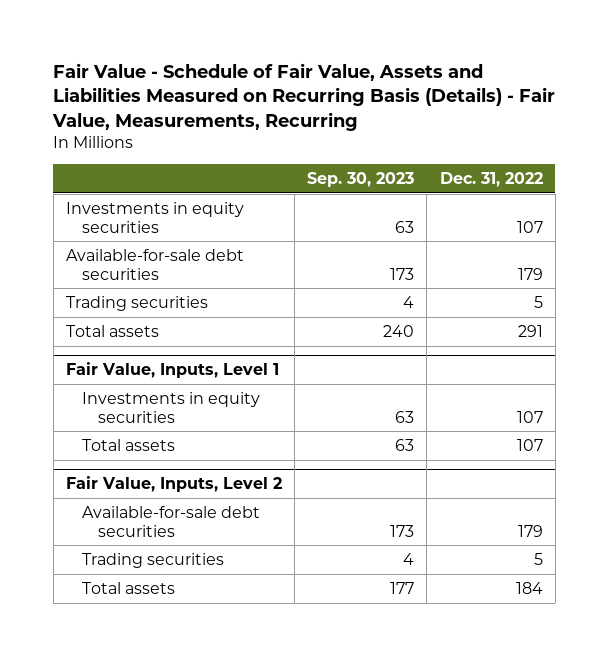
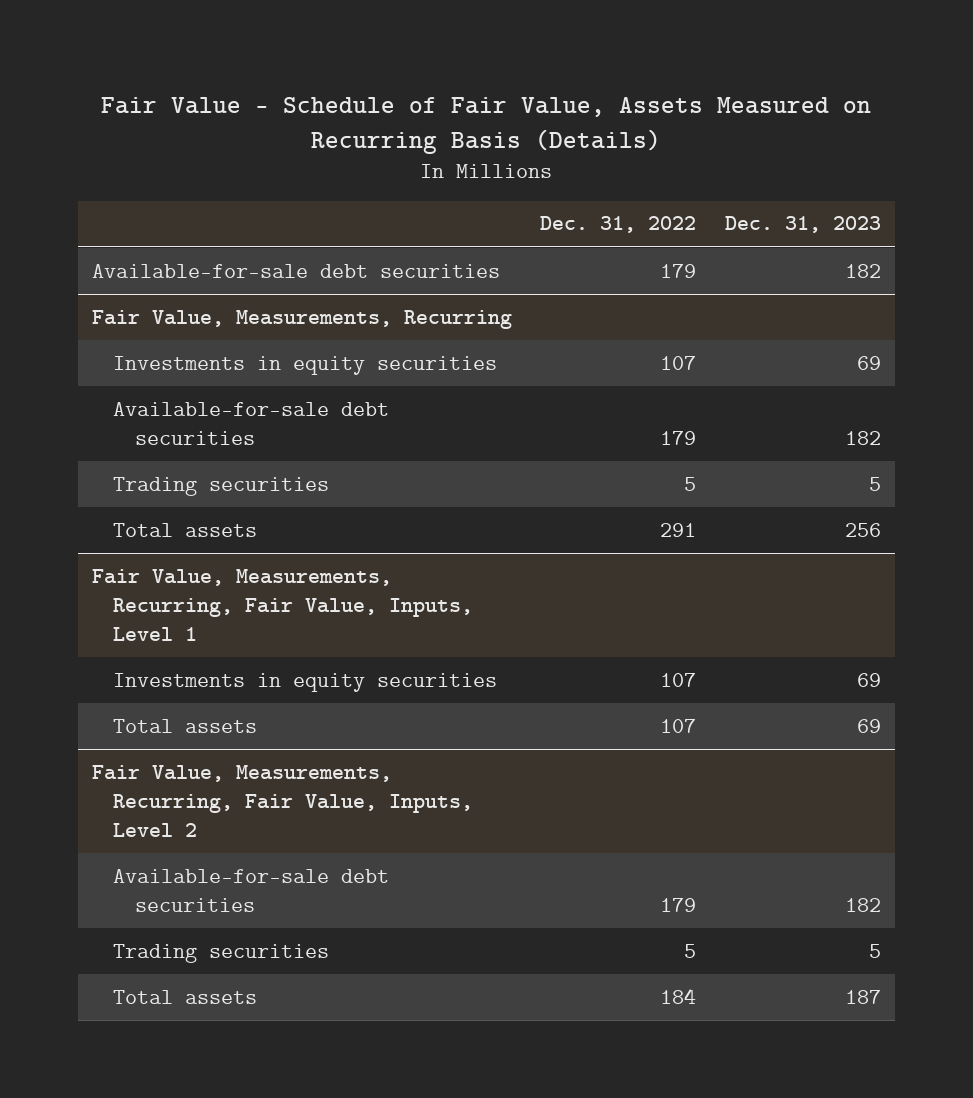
- Fair Value - Schedule of Fair Value, Assets and Liabilities Measured on Recurring Basis (Details) - Fair Value, Measurements, Recurring
+ Fair Value - Schedule of Fair Value, Assets Measured on Recurring Basis (Details)
- | Sep. 30, 2023 | Dec. 31, 2022
+ | Dec. 31, 2022 | Dec. 31, 2023
+ Available-for-sale debt securities | 179 | 182
+ Fair Value, Measurements, Recurring
- Fair Value, Inputs, Level 1
+ Fair Value, Measurements, Recurring, Fair Value, Inputs, Level 1
- Fair Value, Inputs, Level 2
+ Fair Value, Measurements, Recurring, Fair Value, Inputs, Level 2

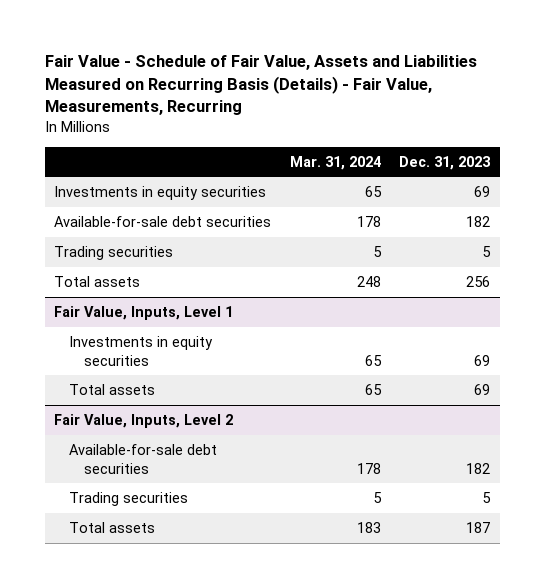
- Fair Value - Schedule of Fair Value, Assets Measured on Recurring Basis (Details)
+ Fair Value - Schedule of Fair Value, Assets and Liabilities Measured on Recurring Basis (Details) - Fair Value, Measurements, Recurring
- | Dec. 31, 2022 | Dec. 31, 2023
+ | Mar. 31, 2024 | Dec. 31, 2023
- Available-for-sale debt securities | 179 | 182
- Fair Value, Measurements, Recurring
- Fair Value, Measurements, Recurring, Fair Value, Inputs, Level 1
+ Fair Value, Inputs, Level 1
- Fair Value, Measurements, Recurring, Fair Value, Inputs, Level 2
+ Fair Value, Inputs, Level 2

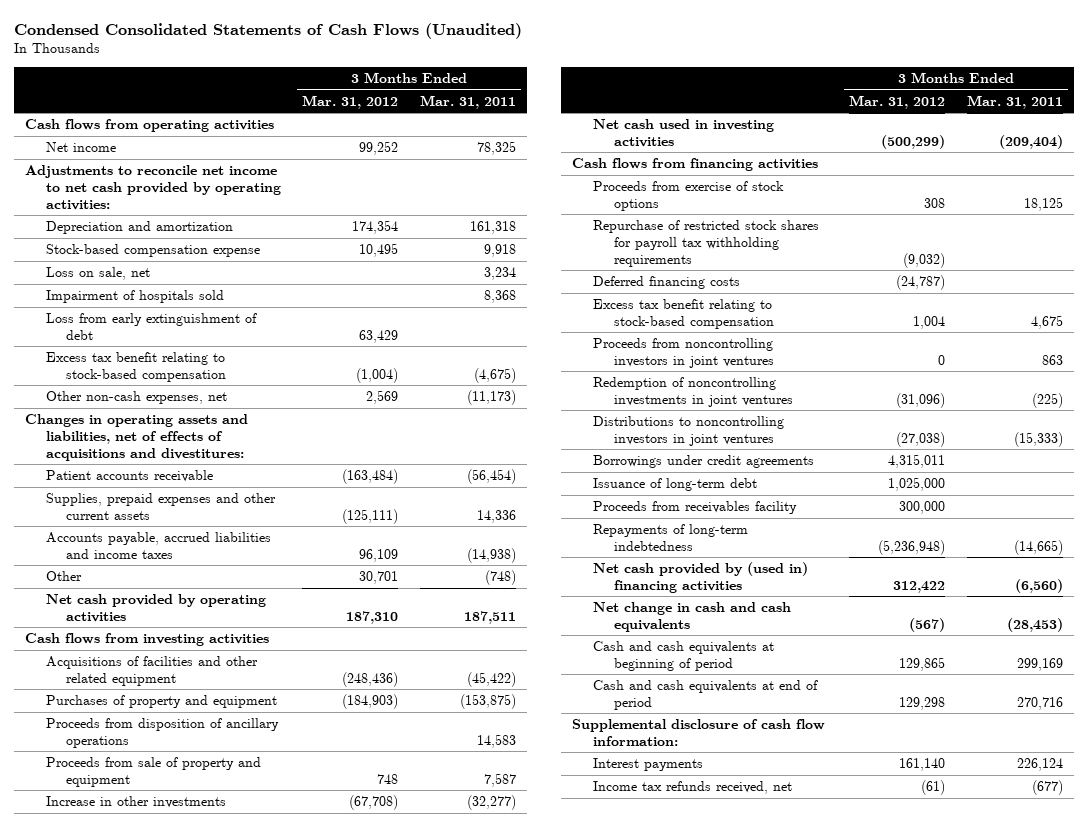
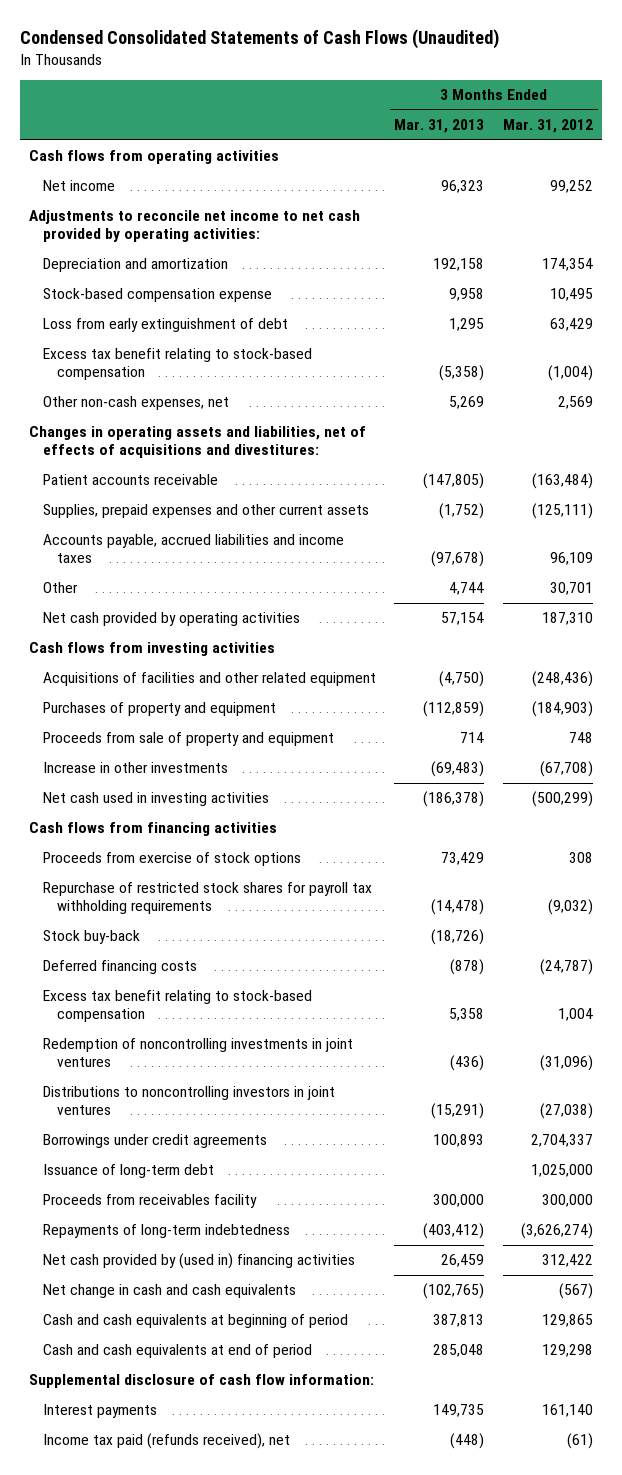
- | 3 Months Ended Mar. 31, 2012 | 3 Months Ended Mar. 31, 2011
+ | 3 Months Ended Mar. 31, 2013 | 3 Months Ended Mar. 31, 2012
- Loss on sale, net | | 3,234
- Impairment of hospitals sold | | 8,368
- Proceeds from disposition of ancillary operations | | 14,583
+ Stock buy-back | (18,726) |
- Proceeds from noncontrolling investors in joint ventures | 0 | 863
- Borrowings under credit agreements | 4,315,011 |
+ Borrowings under credit agreements | 100,893 | 2,704,337
- Repayments of long-term indebtedness | (5,236,948) | (14,665)
+ Repayments of long-term indebtedness | (403,412) | (3,626,274)
- Income tax refunds received, net | (61) | (677)
+ Income tax paid (refunds received), net | (448) | (61)

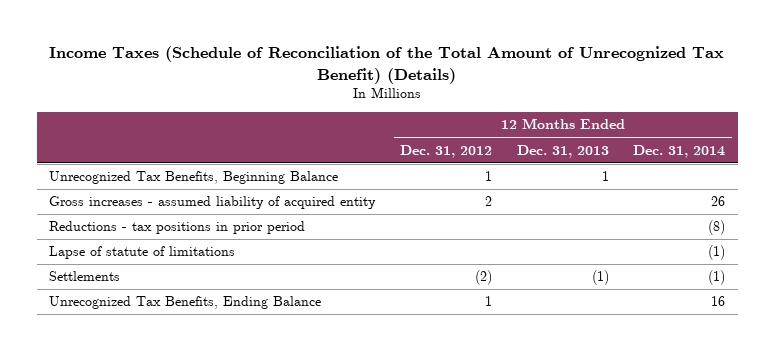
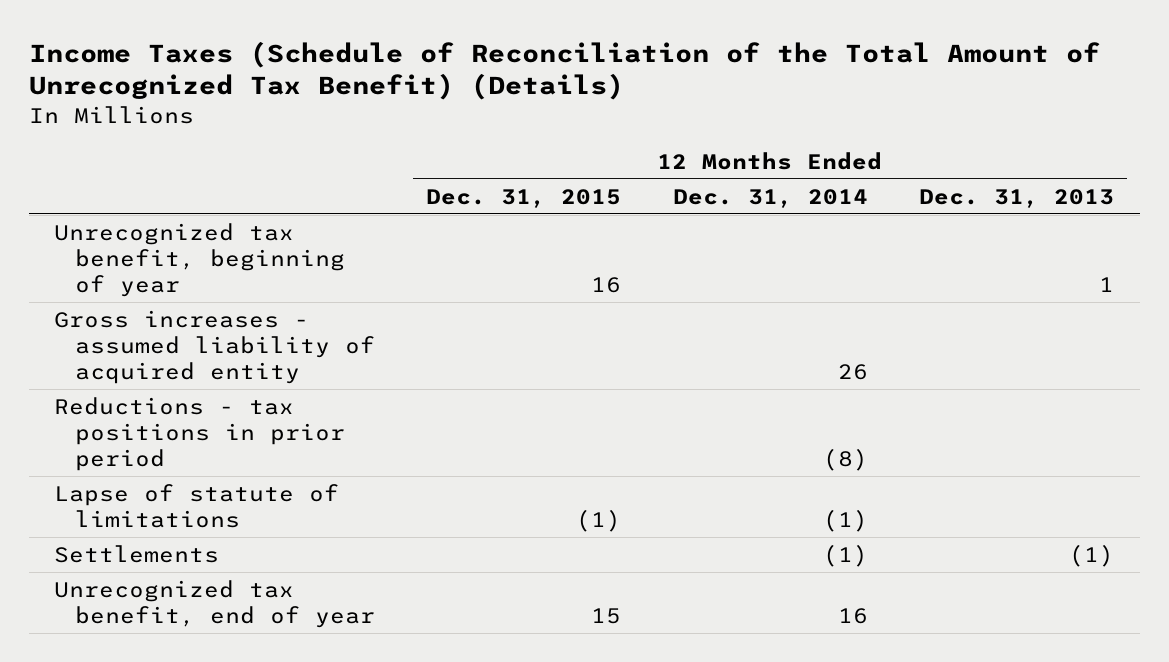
- | 12 Months Ended Dec. 31, 2012 | 12 Months Ended Dec. 31, 2013 | 12 Months Ended Dec. 31, 2014
+ | 12 Months Ended Dec. 31, 2015 | 12 Months Ended Dec. 31, 2014 | 12 Months Ended Dec. 31, 2013
- Unrecognized Tax Benefits, Beginning Balance | 1 | 1 |
+ Unrecognized tax benefit, beginning of year | 16 | | 1
- Unrecognized Tax Benefits, Ending Balance | 1 | | 16
+ Unrecognized tax benefit, end of year | 15 | 16 |

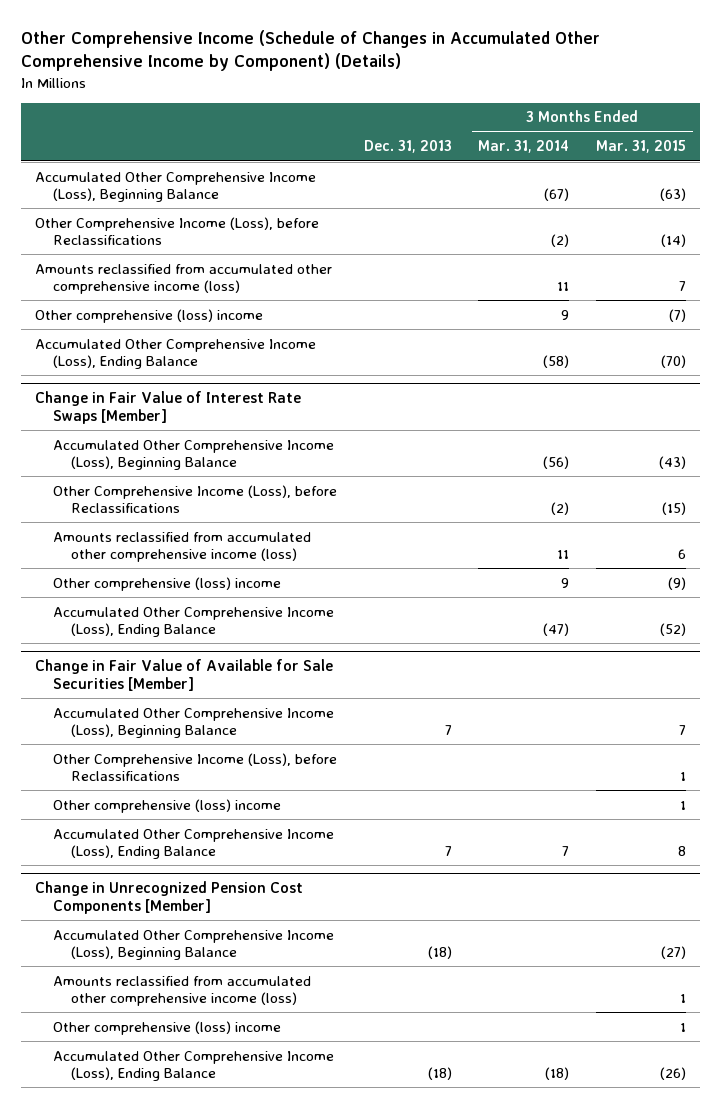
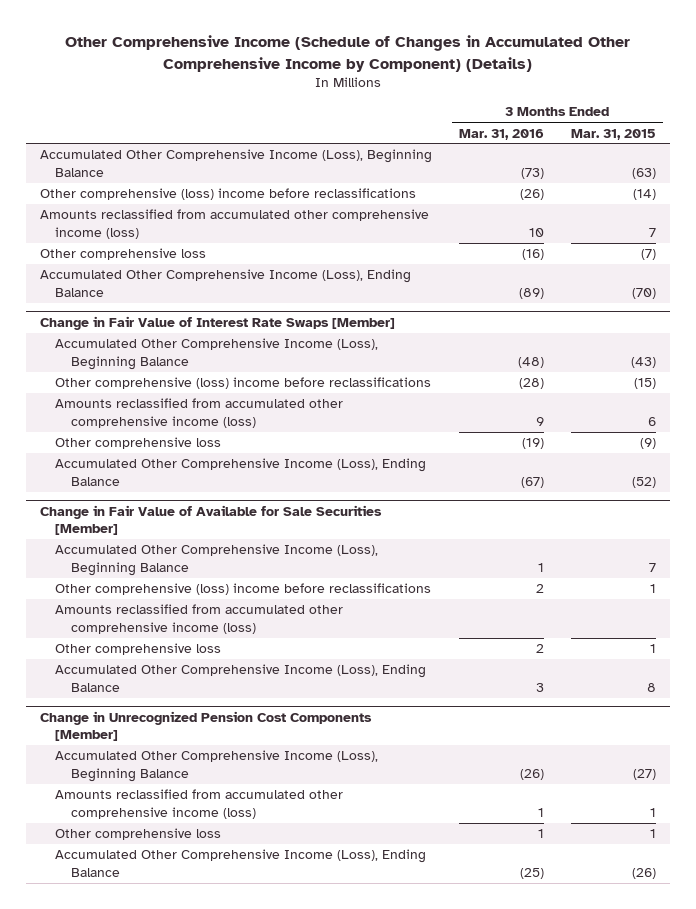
- | Dec. 31, 2013 | 3 Months Ended Mar. 31, 2014 | 3 Months Ended Mar. 31, 2015
+ | 3 Months Ended Mar. 31, 2016 | 3 Months Ended Mar. 31, 2015
- Other Comprehensive Income (Loss), before Reclassifications | | (2) | (14)
+ Other comprehensive (loss) income before reclassifications | (26) | (14)
- Other comprehensive (loss) income | | 9 | (7)
+ Other comprehensive loss | (16) | (7)
@ Change in Fair Value of Interest Rate Swaps [Member]
- Other Comprehensive Income (Loss), before Reclassifications | | (2) | (15)
+ Other comprehensive (loss) income before reclassifications | (28) | (15)
- Other comprehensive (loss) income | | 9 | (9)
+ Other comprehensive loss | (19) | (9)
@ Change in Fair Value of Available for Sale Securities [Member]
- Other Comprehensive Income (Loss), before Reclassifications | | | 1
- Other comprehensive (loss) income | | | 1
+ Other comprehensive (loss) income before reclassifications | 2 | 1
+ Amounts reclassified from accumulated other comprehensive income (loss)
+ Other comprehensive loss | 2 | 1
@ Change in Unrecognized Pension Cost Components [Member]
- Other comprehensive (loss) income | | | 1
+ Other comprehensive loss | 1 | 1

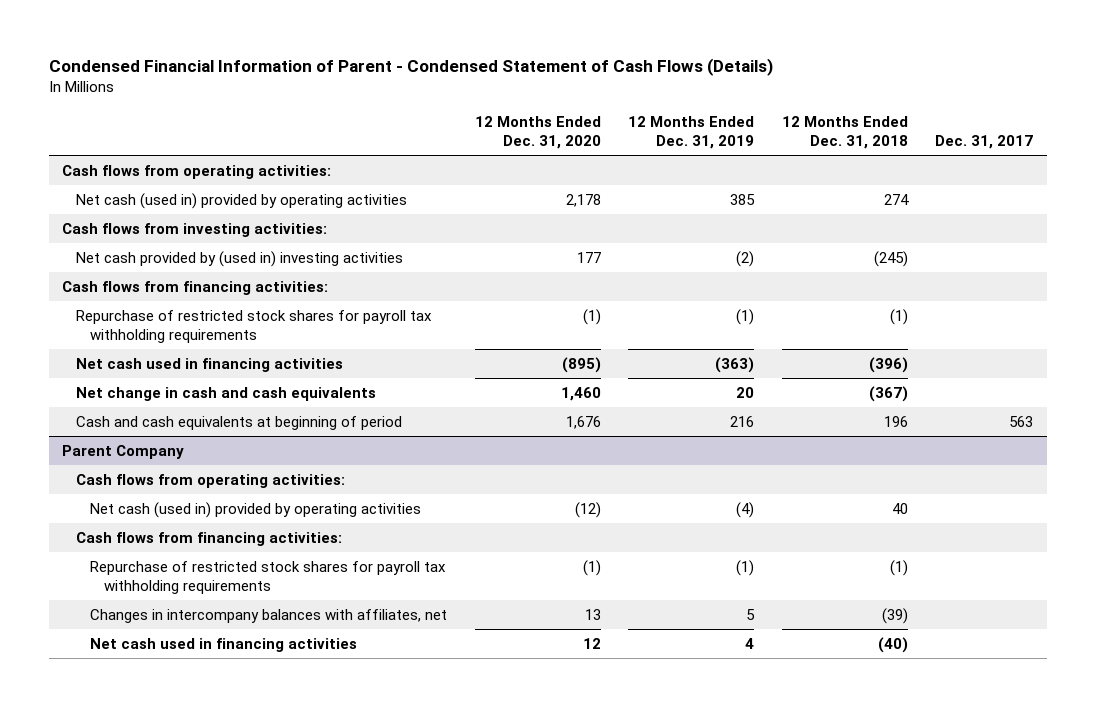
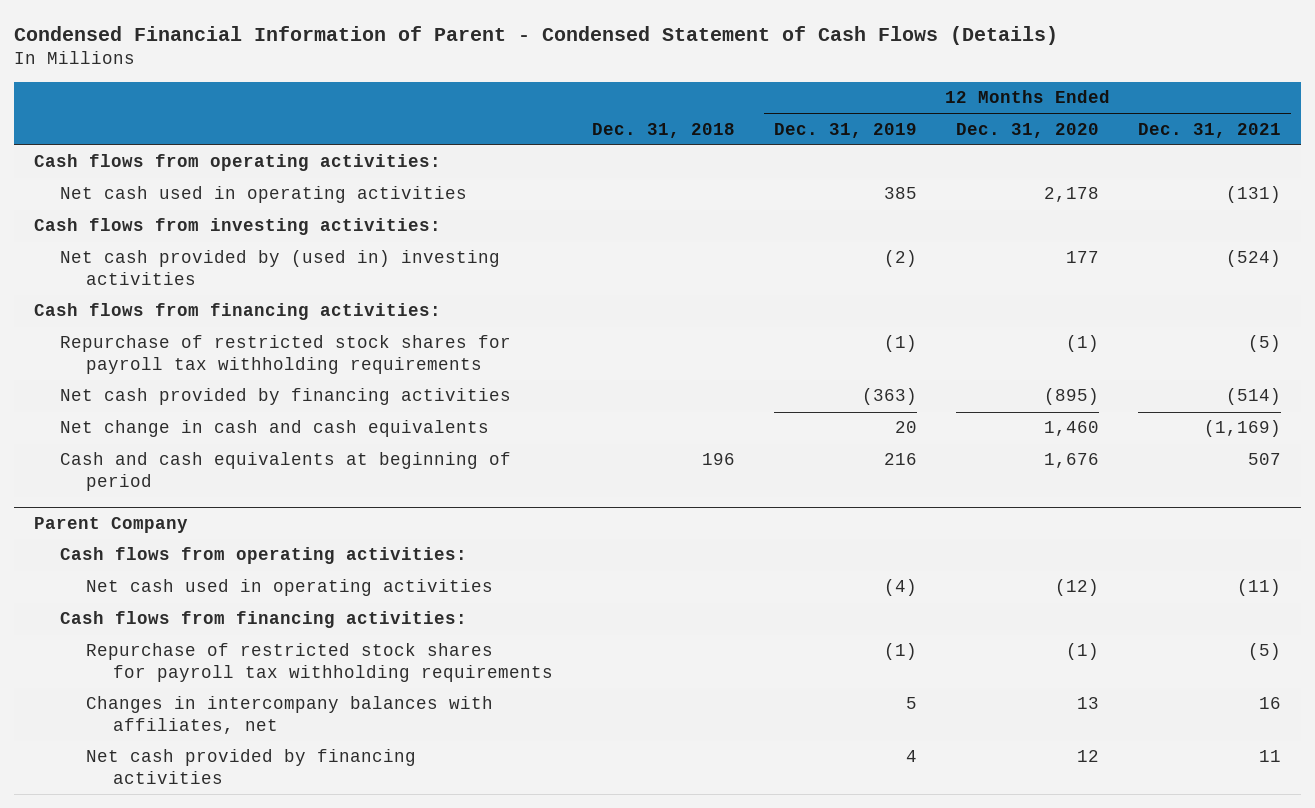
- | 12 Months Ended Dec. 31, 2020 | 12 Months Ended Dec. 31, 2019 | 12 Months Ended Dec. 31, 2018 | Dec. 31, 2017
+ | Dec. 31, 2018 | 12 Months Ended Dec. 31, 2019 | 12 Months Ended Dec. 31, 2020 | 12 Months Ended Dec. 31, 2021
- Net cash (used in) provided by operating activities | 2,178 | 385 | 274 |
+ Net cash used in operating activities | | 385 | 2,178 | (131)
- Net cash used in financing activities | (895) | (363) | (396) |
+ Net cash provided by financing activities | | (363) | (895) | (514)
@ Parent Company
- Net cash (used in) provided by operating activities | (12) | (4) | 40 |
+ Net cash used in operating activities | | (4) | (12) | (11)
- Net cash used in financing activities | 12 | 4 | (40) |
+ Net cash provided by financing activities | | 4 | 12 | 11

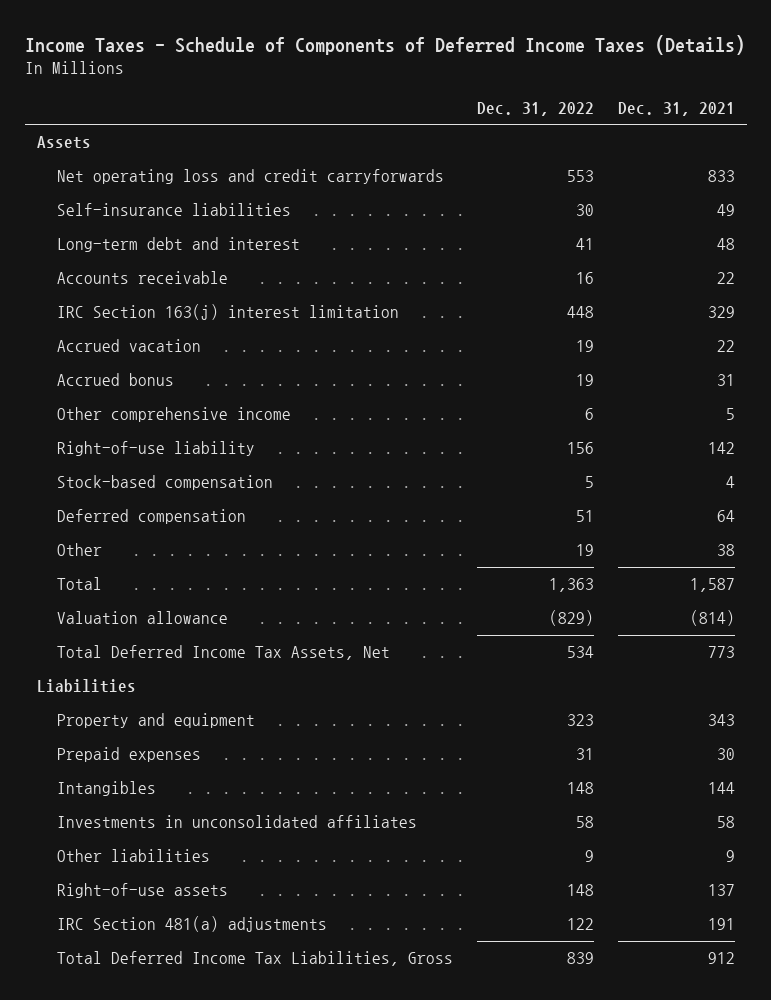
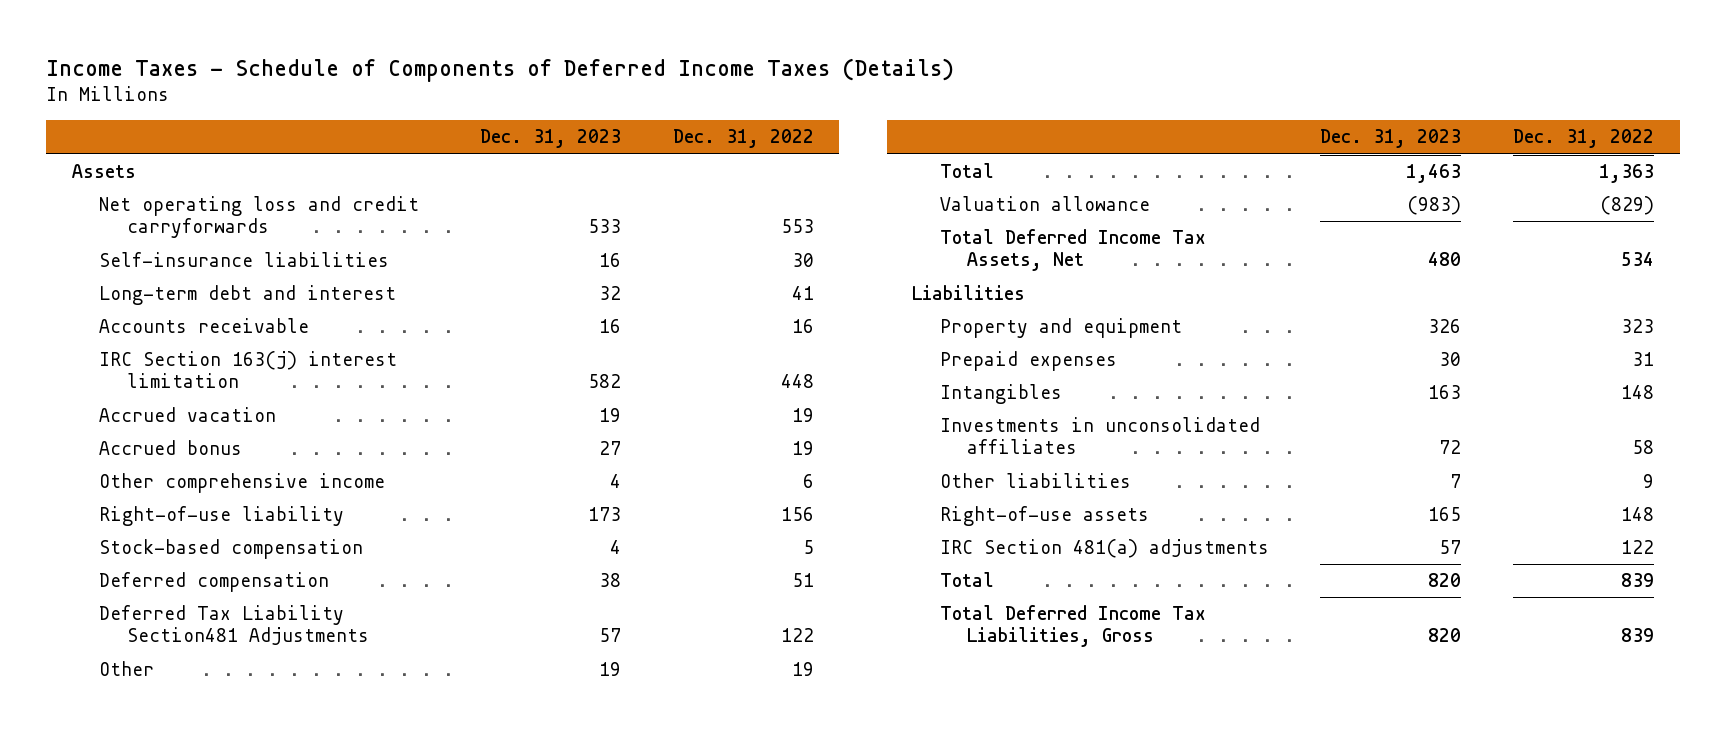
- | Dec. 31, 2022 | Dec. 31, 2021
+ | Dec. 31, 2023 | Dec. 31, 2022
+ Deferred Tax Liability Section481 Adjustments | 57 | 122
+ Total | 820 | 839

